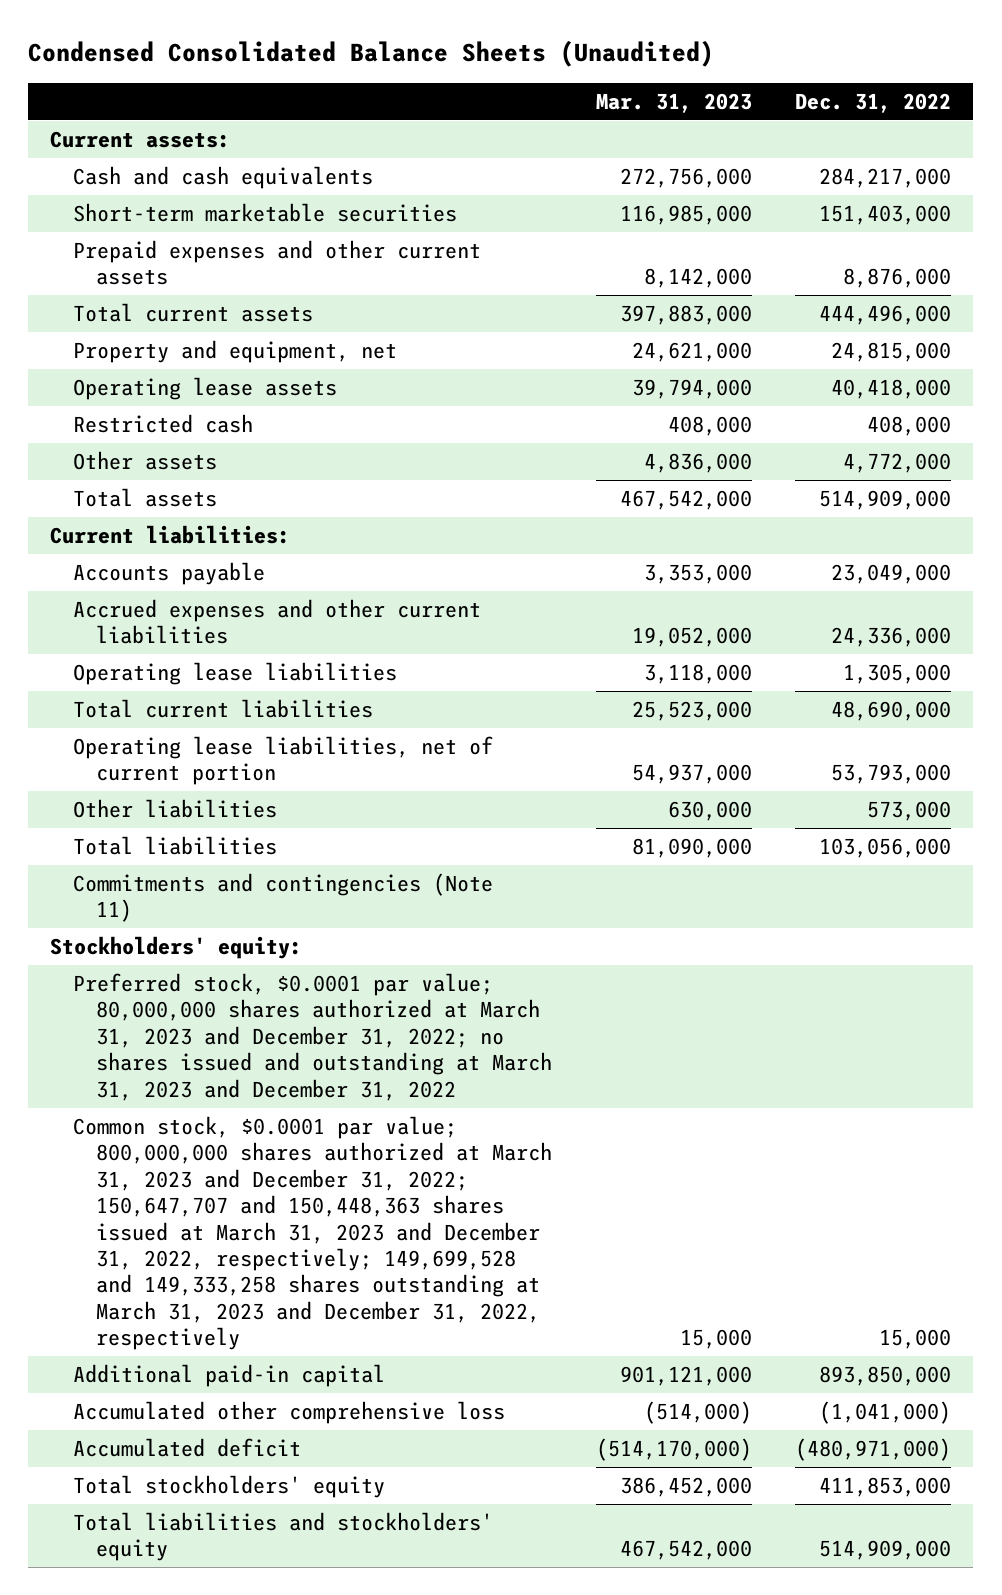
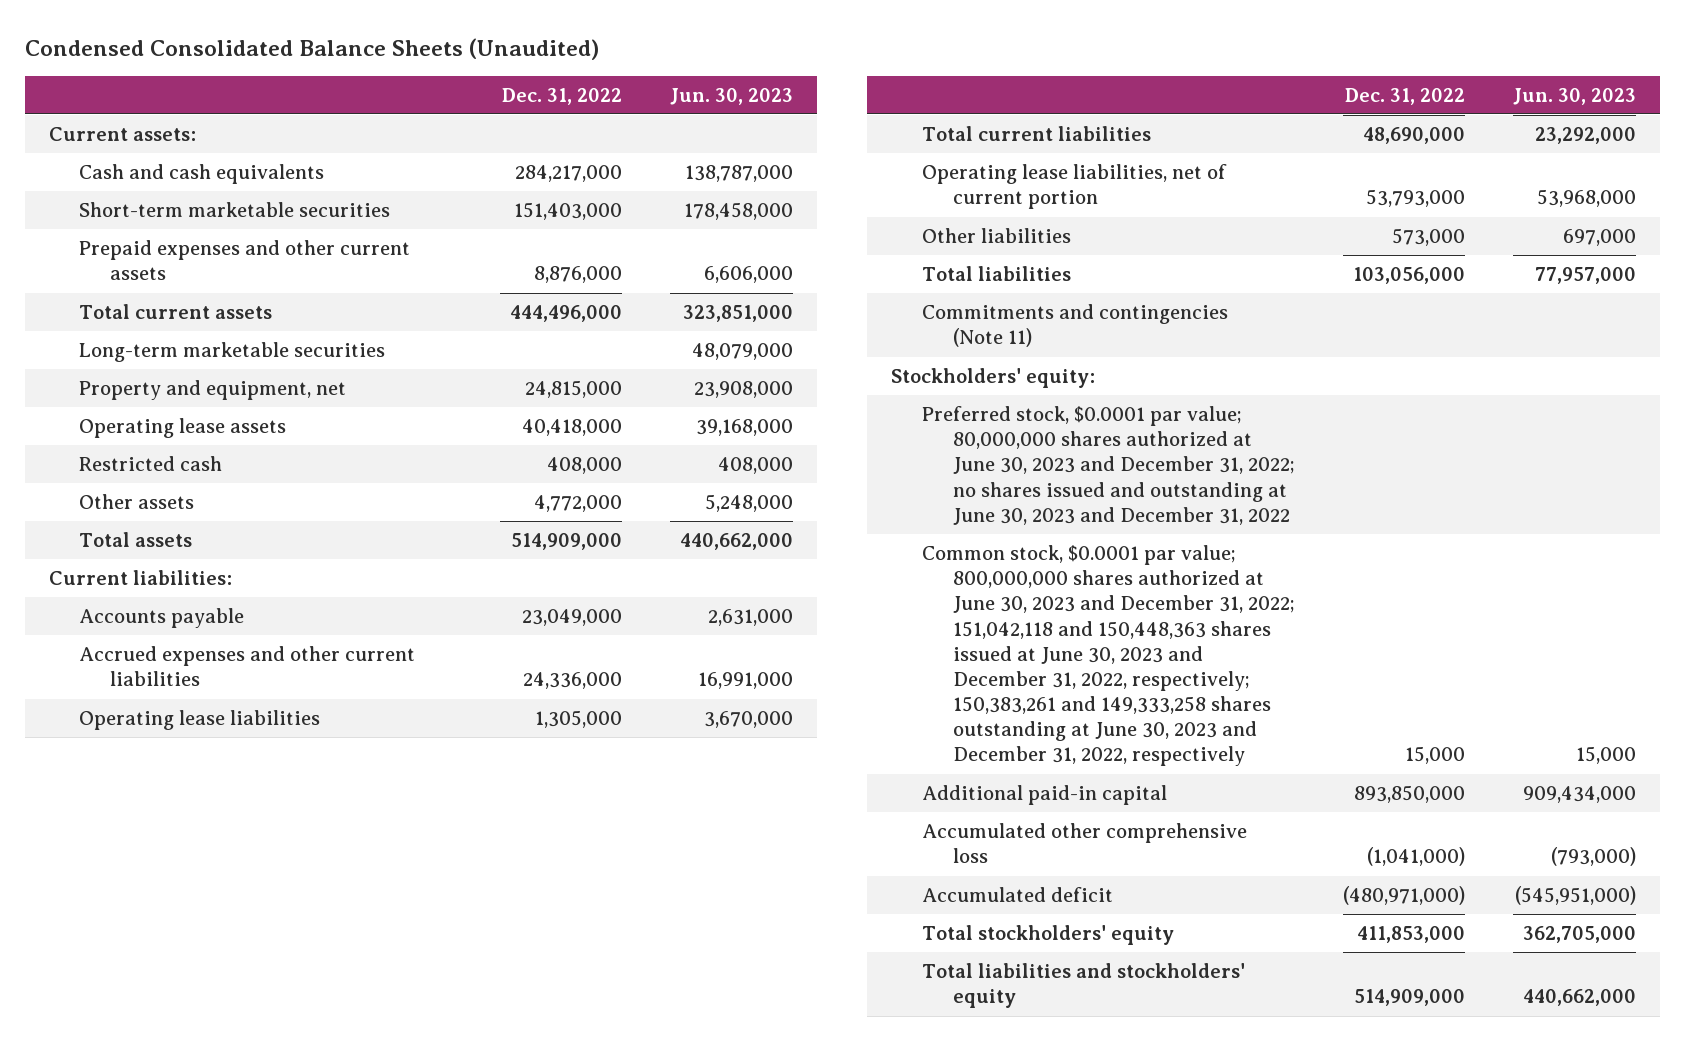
- | Mar. 31, 2023 | Dec. 31, 2022
+ | Dec. 31, 2022 | Jun. 30, 2023
+ Long-term marketable securities | | 48,079,000
- Preferred stock, $0.0001 par value; 80,000,000 shares authorized at March 31, 2023 and December 31, 2022; no shares issued and outstanding at March 31, 2023 and December 31, 2022
- Common stock, $0.0001 par value; 800,000,000 shares authorized at March 31, 2023 and December 31, 2022; 150,647,707 and 150,448,363 shares issued at March 31, 2023 and December 31, 2022, respectively; 149,699,528 and 149,333,258 shares outstanding at March 31, 2023 and December 31, 2022, respectively | 15,000 | 15,000
+ Preferred stock, $0.0001 par value; 80,000,000 shares authorized at June 30, 2023 and December 31, 2022; no shares issued and outstanding at June 30, 2023 and December 31, 2022
+ Common stock, $0.0001 par value; 800,000,000 shares authorized at June 30, 2023 and December 31, 2022; 151,042,118 and 150,448,363 shares issued at June 30, 2023 and December 31, 2022, respectively; 150,383,261 and 149,333,258 shares outstanding at June 30, 2023 and December 31, 2022, respectively | 15,000 | 15,000

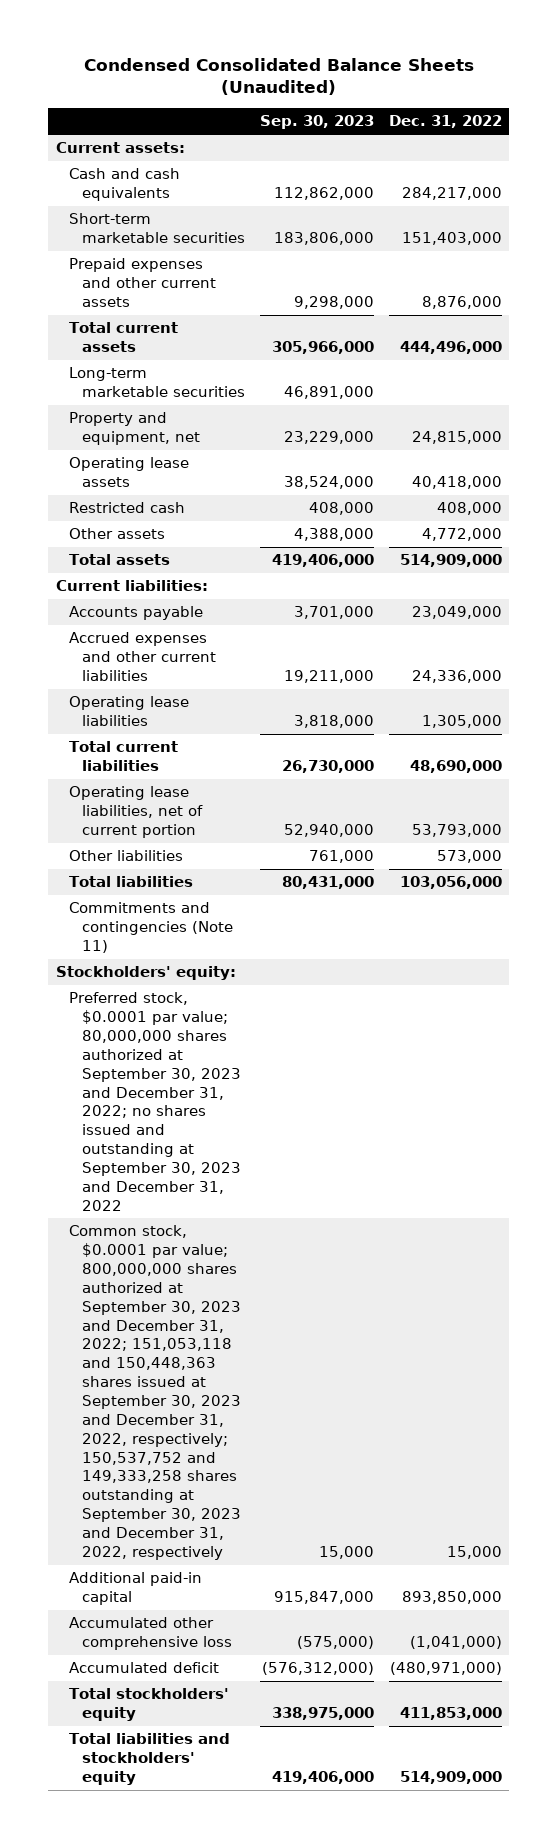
- | Dec. 31, 2022 | Jun. 30, 2023
+ | Sep. 30, 2023 | Dec. 31, 2022
- Preferred stock, $0.0001 par value; 80,000,000 shares authorized at June 30, 2023 and December 31, 2022; no shares issued and outstanding at June 30, 2023 and December 31, 2022
- Common stock, $0.0001 par value; 800,000,000 shares authorized at June 30, 2023 and December 31, 2022; 151,042,118 and 150,448,363 shares issued at June 30, 2023 and December 31, 2022, respectively; 150,383,261 and 149,333,258 shares outstanding at June 30, 2023 and December 31, 2022, respectively | 15,000 | 15,000
+ Preferred stock, $0.0001 par value; 80,000,000 shares authorized at September 30, 2023 and December 31, 2022; no shares issued and outstanding at September 30, 2023 and December 31, 2022
+ Common stock, $0.0001 par value; 800,000,000 shares authorized at September 30, 2023 and December 31, 2022; 151,053,118 and 150,448,363 shares issued at September 30, 2023 and December 31, 2022, respectively; 150,537,752 and 149,333,258 shares outstanding at September 30, 2023 and December 31, 2022, respectively | 15,000 | 15,000

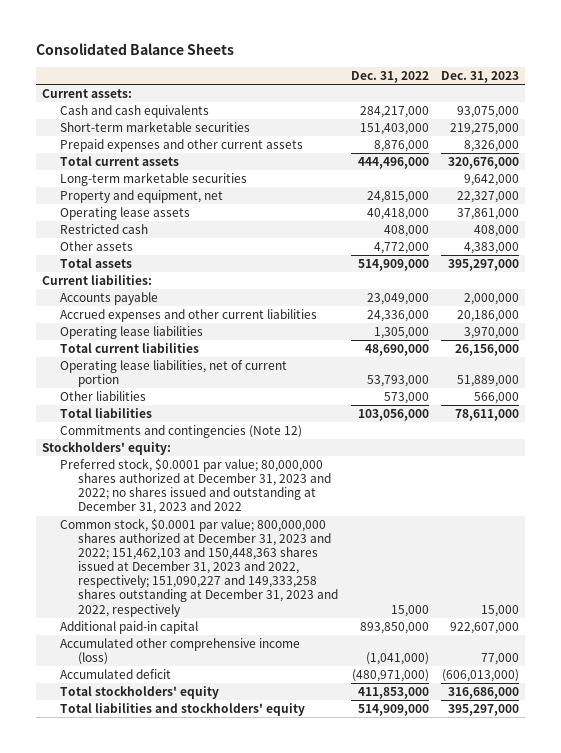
- Condensed Consolidated Balance Sheets (Unaudited)
+ Consolidated Balance Sheets
- | Sep. 30, 2023 | Dec. 31, 2022
+ | Dec. 31, 2022 | Dec. 31, 2023
- Commitments and contingencies (Note 11)
+ Commitments and contingencies (Note 12)
- Preferred stock, $0.0001 par value; 80,000,000 shares authorized at September 30, 2023 and December 31, 2022; no shares issued and outstanding at September 30, 2023 and December 31, 2022
- Common stock, $0.0001 par value; 800,000,000 shares authorized at September 30, 2023 and December 31, 2022; 151,053,118 and 150,448,363 shares issued at September 30, 2023 and December 31, 2022, respectively; 150,537,752 and 149,333,258 shares outstanding at September 30, 2023 and December 31, 2022, respectively | 15,000 | 15,000
+ Preferred stock, $0.0001 par value; 80,000,000 shares authorized at December 31, 2023 and 2022; no shares issued and outstanding at December 31, 2023 and 2022
+ Common stock, $0.0001 par value; 800,000,000 shares authorized at December 31, 2023 and 2022; 151,462,103 and 150,448,363 shares issued at December 31, 2023 and 2022, respectively; 151,090,227 and 149,333,258 shares outstanding at December 31, 2023 and 2022, respectively | 15,000 | 15,000
- Accumulated other comprehensive loss | (575,000) | (1,041,000)
+ Accumulated other comprehensive income (loss) | (1,041,000) | 77,000

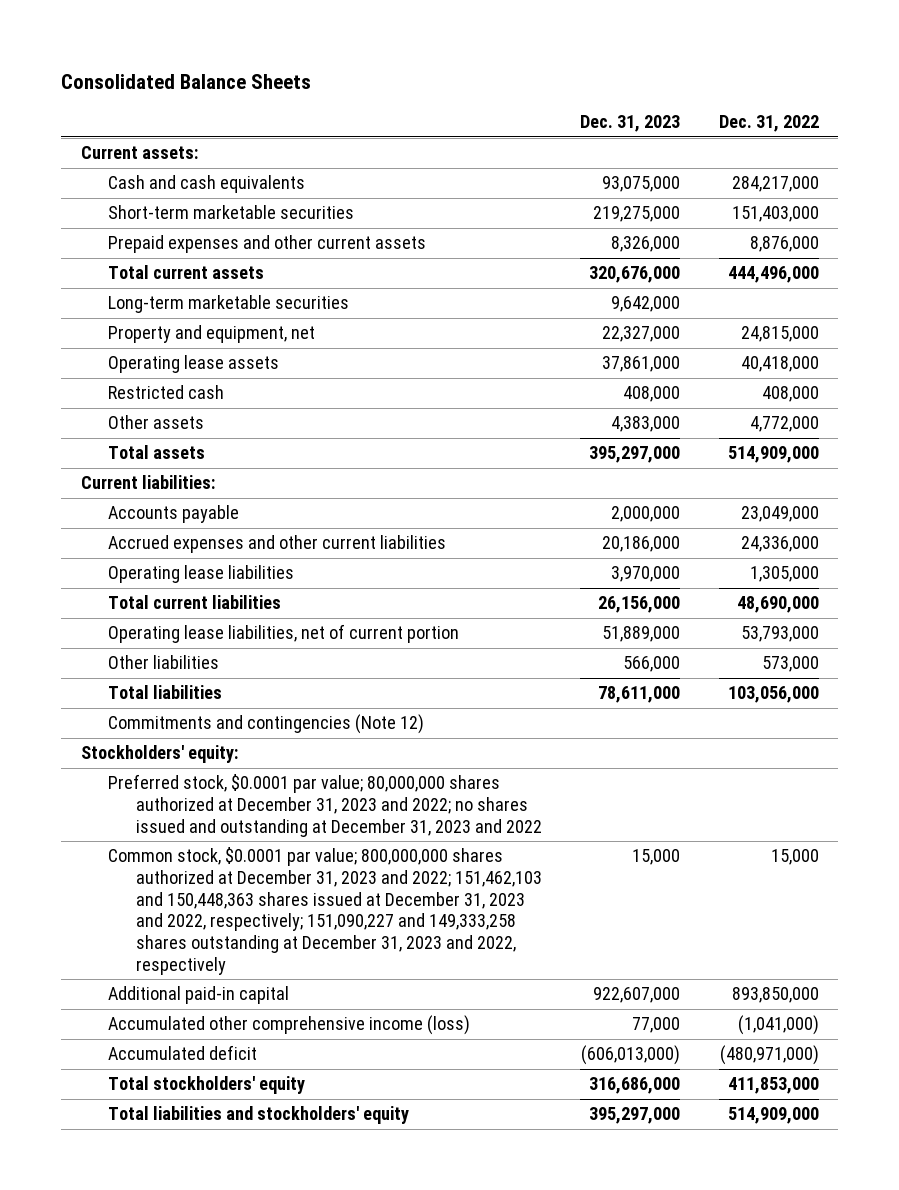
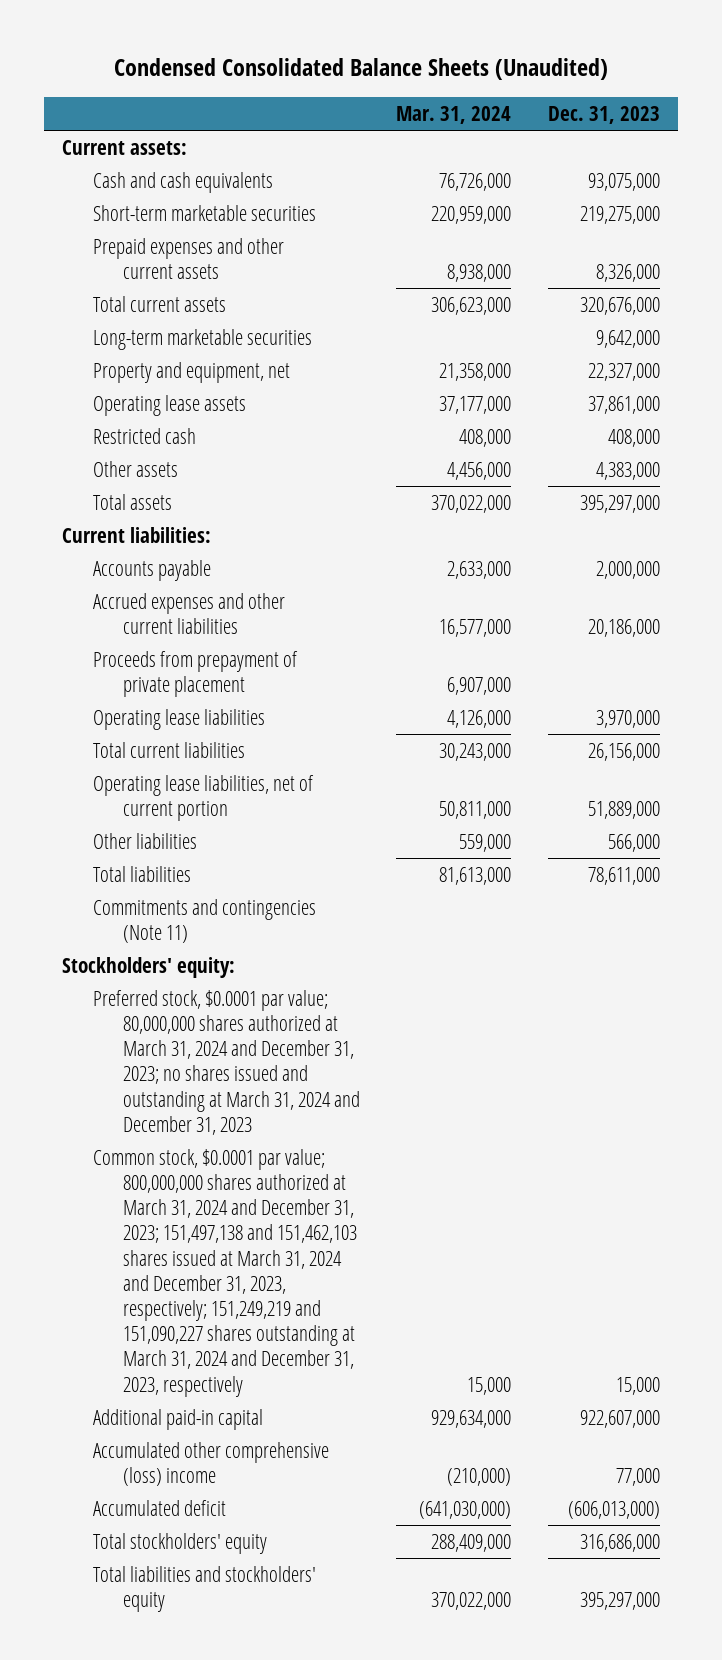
- Consolidated Balance Sheets
+ Condensed Consolidated Balance Sheets (Unaudited)
- | Dec. 31, 2023 | Dec. 31, 2022
+ | Mar. 31, 2024 | Dec. 31, 2023
+ Proceeds from prepayment of private placement | 6,907,000 |
- Commitments and contingencies (Note 12)
+ Commitments and contingencies (Note 11)
- Preferred stock, $0.0001 par value; 80,000,000 shares authorized at December 31, 2023 and 2022; no shares issued and outstanding at December 31, 2023 and 2022
- Common stock, $0.0001 par value; 800,000,000 shares authorized at December 31, 2023 and 2022; 151,462,103 and 150,448,363 shares issued at December 31, 2023 and 2022, respectively; 151,090,227 and 149,333,258 shares outstanding at December 31, 2023 and 2022, respectively | 15,000 | 15,000
+ Preferred stock, $0.0001 par value; 80,000,000 shares authorized at March 31, 2024 and December 31, 2023; no shares issued and outstanding at March 31, 2024 and December 31, 2023
+ Common stock, $0.0001 par value; 800,000,000 shares authorized at March 31, 2024 and December 31, 2023; 151,497,138 and 151,462,103 shares issued at March 31, 2024 and December 31, 2023, respectively; 151,249,219 and 151,090,227 shares outstanding at March 31, 2024 and December 31, 2023, respectively | 15,000 | 15,000
- Accumulated other comprehensive income (loss) | 77,000 | (1,041,000)
+ Accumulated other comprehensive (loss) income | (210,000) | 77,000

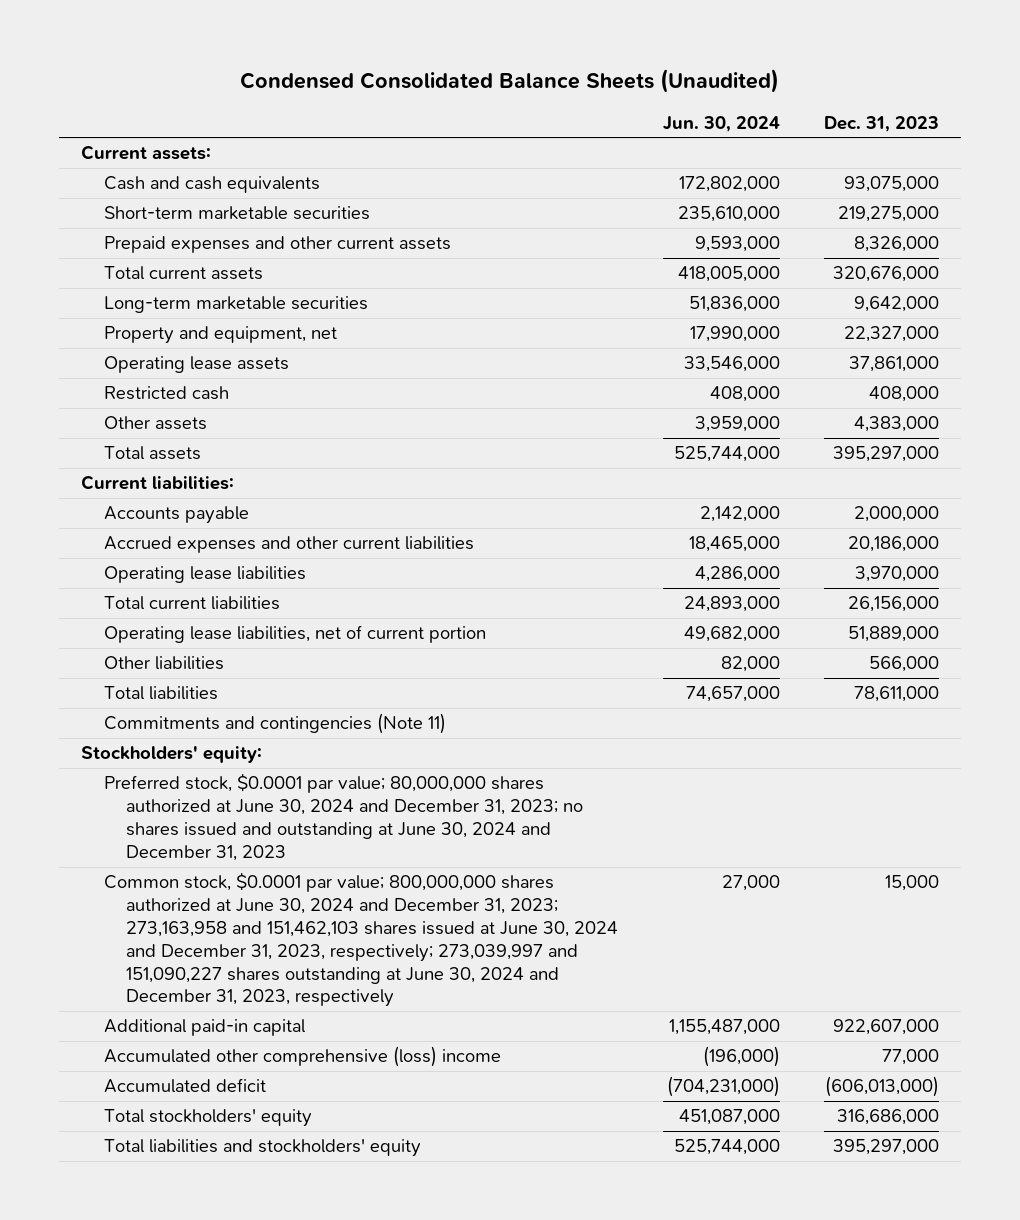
- | Mar. 31, 2024 | Dec. 31, 2023
+ | Jun. 30, 2024 | Dec. 31, 2023
- Proceeds from prepayment of private placement | 6,907,000 |
- Preferred stock, $0.0001 par value; 80,000,000 shares authorized at March 31, 2024 and December 31, 2023; no shares issued and outstanding at March 31, 2024 and December 31, 2023
- Common stock, $0.0001 par value; 800,000,000 shares authorized at March 31, 2024 and December 31, 2023; 151,497,138 and 151,462,103 shares issued at March 31, 2024 and December 31, 2023, respectively; 151,249,219 and 151,090,227 shares outstanding at March 31, 2024 and December 31, 2023, respectively | 15,000 | 15,000
+ Preferred stock, $0.0001 par value; 80,000,000 shares authorized at June 30, 2024 and December 31, 2023; no shares issued and outstanding at June 30, 2024 and December 31, 2023
+ Common stock, $0.0001 par value; 800,000,000 shares authorized at June 30, 2024 and December 31, 2023; 273,163,958 and 151,462,103 shares issued at June 30, 2024 and December 31, 2023, respectively; 273,039,997 and 151,090,227 shares outstanding at June 30, 2024 and December 31, 2023, respectively | 27,000 | 15,000

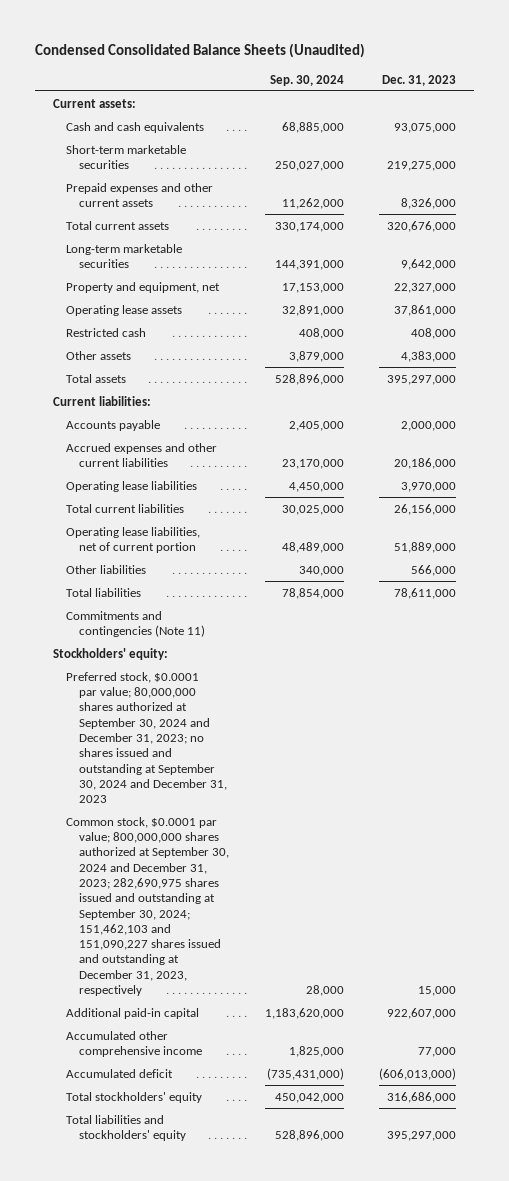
- | Jun. 30, 2024 | Dec. 31, 2023
+ | Sep. 30, 2024 | Dec. 31, 2023
- Preferred stock, $0.0001 par value; 80,000,000 shares authorized at June 30, 2024 and December 31, 2023; no shares issued and outstanding at June 30, 2024 and December 31, 2023
- Common stock, $0.0001 par value; 800,000,000 shares authorized at June 30, 2024 and December 31, 2023; 273,163,958 and 151,462,103 shares issued at June 30, 2024 and December 31, 2023, respectively; 273,039,997 and 151,090,227 shares outstanding at June 30, 2024 and December 31, 2023, respectively | 27,000 | 15,000
+ Preferred stock, $0.0001 par value; 80,000,000 shares authorized at September 30, 2024 and December 31, 2023; no shares issued and outstanding at September 30, 2024 and December 31, 2023
+ Common stock, $0.0001 par value; 800,000,000 shares authorized at September 30, 2024 and December 31, 2023; 282,690,975 shares issued and outstanding at September 30, 2024; 151,462,103 and 151,090,227 shares issued and outstanding at December 31, 2023, respectively | 28,000 | 15,000
- Accumulated other comprehensive (loss) income | (196,000) | 77,000
+ Accumulated other comprehensive income | 1,825,000 | 77,000

